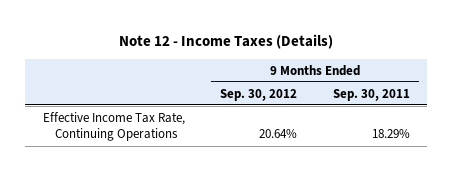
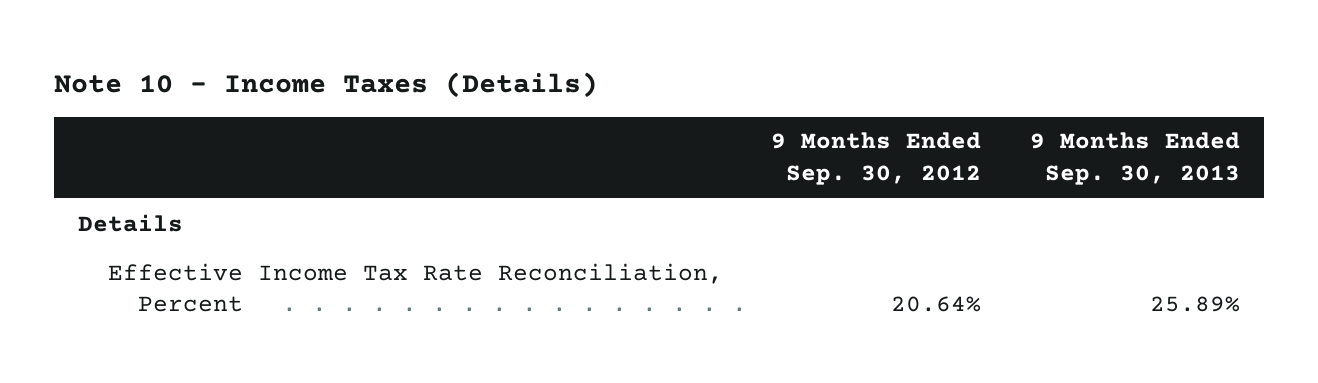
- Note 12 - Income Taxes (Details)
+ Note 10 - Income Taxes (Details)
- | 9 Months Ended Sep. 30, 2012 | 9 Months Ended Sep. 30, 2011
+ | 9 Months Ended Sep. 30, 2012 | 9 Months Ended Sep. 30, 2013
- Effective Income Tax Rate, Continuing Operations | 20.64% | 18.29%
+ Details
+ Effective Income Tax Rate Reconciliation, Percent | 20.64% | 25.89%

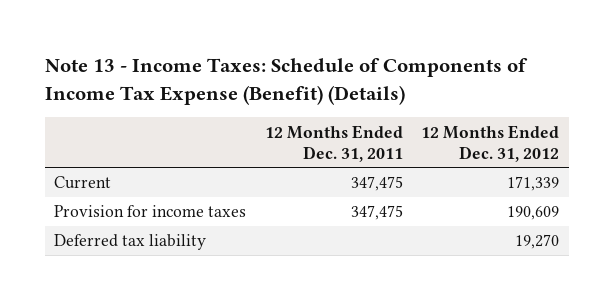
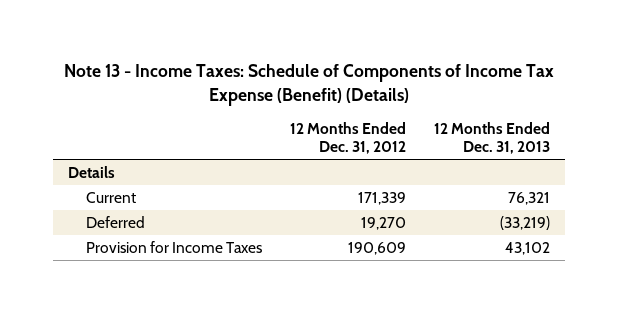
- | 12 Months Ended Dec. 31, 2011 | 12 Months Ended Dec. 31, 2012
+ | 12 Months Ended Dec. 31, 2012 | 12 Months Ended Dec. 31, 2013
+ Details
- Provision for income taxes | 347,475 | 190,609
- Deferred tax liability | | 19,270
+ Deferred | 19,270 | (33,219)
+ Provision for Income Taxes | 190,609 | 43,102

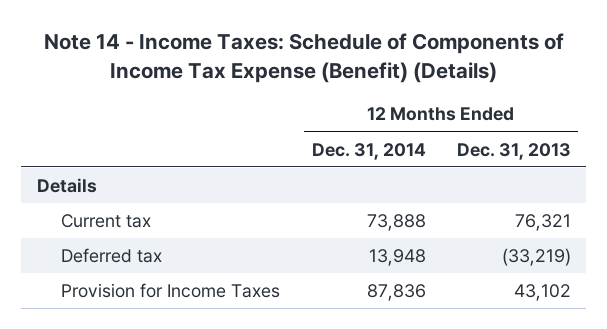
- Note 13 - Income Taxes: Schedule of Components of Income Tax Expense (Benefit) (Details)
+ Note 14 - Income Taxes: Schedule of Components of Income Tax Expense (Benefit) (Details)
- | 12 Months Ended Dec. 31, 2012 | 12 Months Ended Dec. 31, 2013
+ | 12 Months Ended Dec. 31, 2014 | 12 Months Ended Dec. 31, 2013
- Current | 171,339 | 76,321
- Deferred | 19,270 | (33,219)
+ Current tax | 73,888 | 76,321
+ Deferred tax | 13,948 | (33,219)

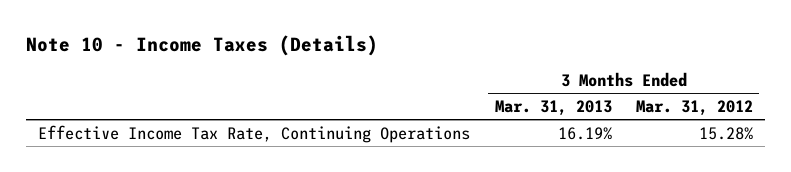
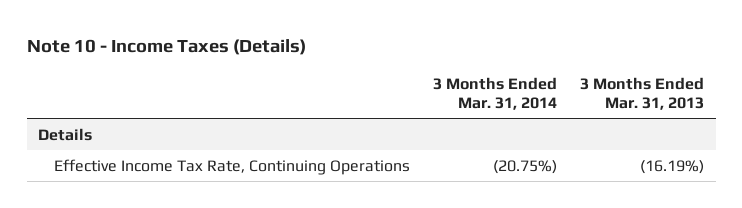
- | 3 Months Ended Mar. 31, 2013 | 3 Months Ended Mar. 31, 2012
+ | 3 Months Ended Mar. 31, 2014 | 3 Months Ended Mar. 31, 2013
- Effective Income Tax Rate, Continuing Operations | 16.19% | 15.28%
+ Details
+ Effective Income Tax Rate, Continuing Operations | (20.75%) | (16.19%)

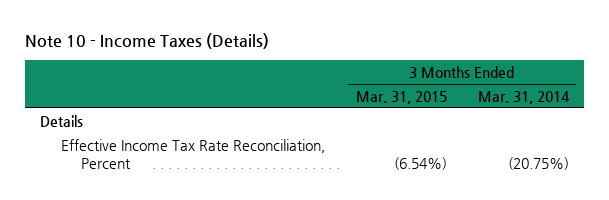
- | 3 Months Ended Mar. 31, 2014 | 3 Months Ended Mar. 31, 2013
+ | 3 Months Ended Mar. 31, 2015 | 3 Months Ended Mar. 31, 2014
- Effective Income Tax Rate, Continuing Operations | (20.75%) | (16.19%)
+ Effective Income Tax Rate Reconciliation, Percent | (6.54%) | (20.75%)

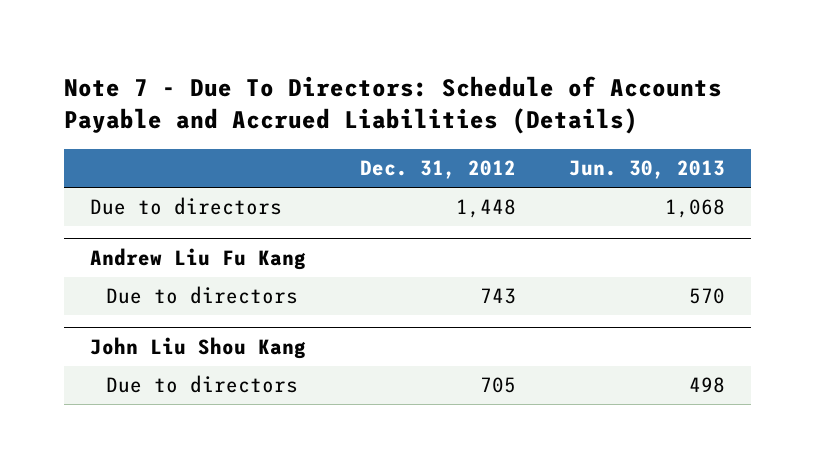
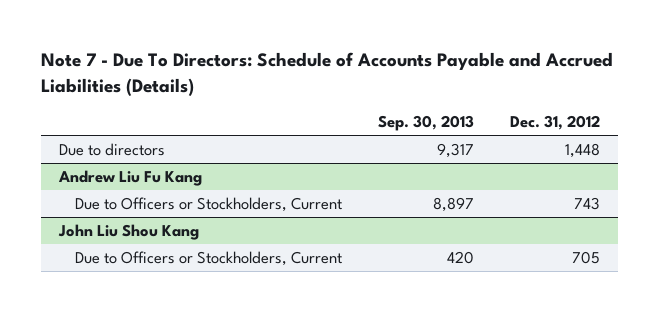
- | Dec. 31, 2012 | Jun. 30, 2013
+ | Sep. 30, 2013 | Dec. 31, 2012
@ Andrew Liu Fu Kang
- Due to directors | 743 | 570
+ Due to Officers or Stockholders, Current | 8,897 | 743
@ John Liu Shou Kang
- Due to directors | 705 | 498
+ Due to Officers or Stockholders, Current | 420 | 705

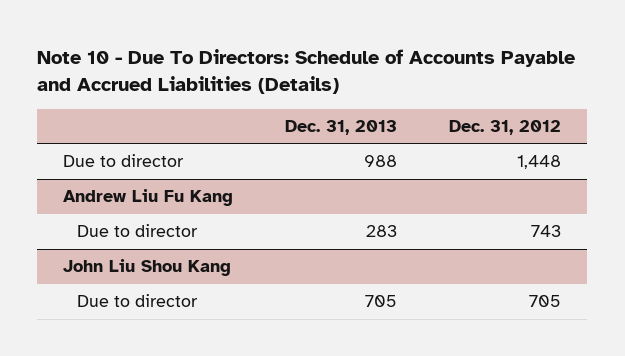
- Note 7 - Due To Directors: Schedule of Accounts Payable and Accrued Liabilities (Details)
+ Note 10 - Due To Directors: Schedule of Accounts Payable and Accrued Liabilities (Details)
- | Sep. 30, 2013 | Dec. 31, 2012
+ | Dec. 31, 2013 | Dec. 31, 2012
- Due to directors | 9,317 | 1,448
+ Due to director | 988 | 1,448
@ Andrew Liu Fu Kang
- Due to Officers or Stockholders, Current | 8,897 | 743
+ Due to director | 283 | 743
@ John Liu Shou Kang
- Due to Officers or Stockholders, Current | 420 | 705
+ Due to director | 705 | 705

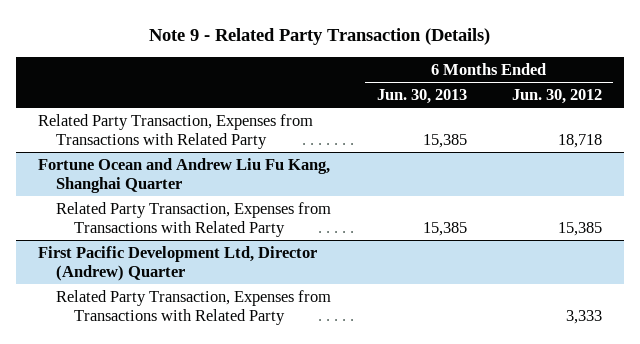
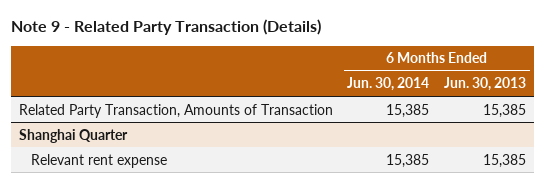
- | 6 Months Ended Jun. 30, 2013 | 6 Months Ended Jun. 30, 2012
+ | 6 Months Ended Jun. 30, 2014 | 6 Months Ended Jun. 30, 2013
- Related Party Transaction, Expenses from Transactions with Related Party | 15,385 | 18,718
- Fortune Ocean and Andrew Liu Fu Kang, Shanghai Quarter
- Related Party Transaction, Expenses from Transactions with Related Party | 15,385 | 15,385
- First Pacific Development Ltd, Director (Andrew) Quarter
- Related Party Transaction, Expenses from Transactions with Related Party | | 3,333
+ Related Party Transaction, Amounts of Transaction | 15,385 | 15,385
+ Shanghai Quarter
+ Relevant rent expense | 15,385 | 15,385

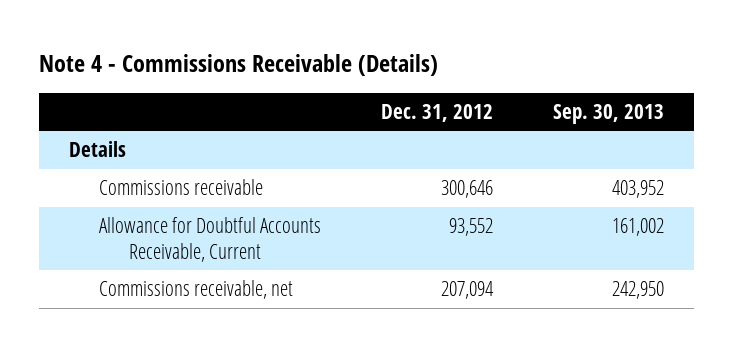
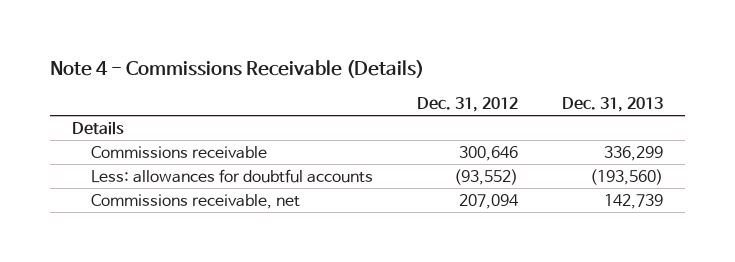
- | Dec. 31, 2012 | Sep. 30, 2013
+ | Dec. 31, 2012 | Dec. 31, 2013
- Allowance for Doubtful Accounts Receivable, Current | 93,552 | 161,002
+ Less: allowances for doubtful accounts | (93,552) | (193,560)

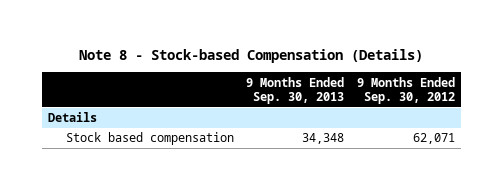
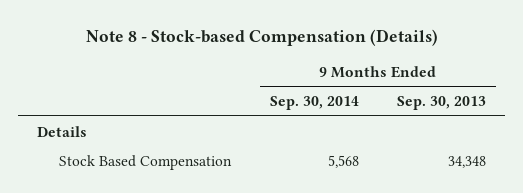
- | 9 Months Ended Sep. 30, 2013 | 9 Months Ended Sep. 30, 2012
+ | 9 Months Ended Sep. 30, 2014 | 9 Months Ended Sep. 30, 2013
- Stock based compensation | 34,348 | 62,071
+ Stock Based Compensation | 5,568 | 34,348

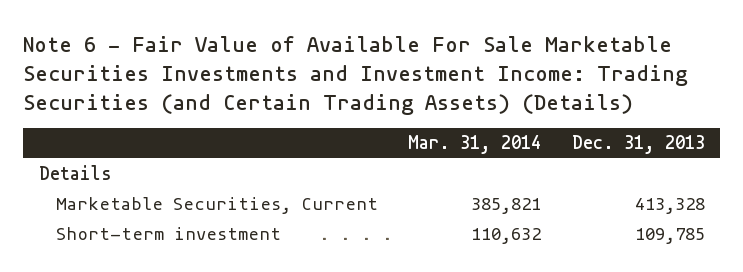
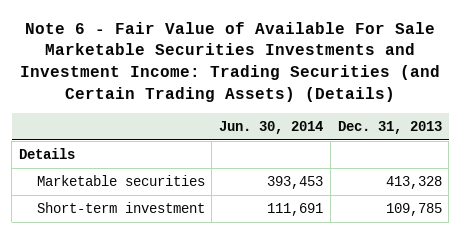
- | Mar. 31, 2014 | Dec. 31, 2013
+ | Jun. 30, 2014 | Dec. 31, 2013
- Marketable Securities, Current | 385,821 | 413,328
+ Marketable securities | 393,453 | 413,328

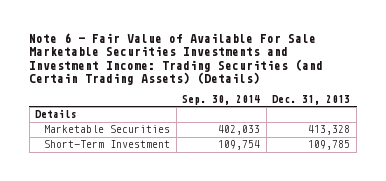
- | Jun. 30, 2014 | Dec. 31, 2013
+ | Sep. 30, 2014 | Dec. 31, 2013
- Marketable securities | 393,453 | 413,328
- Short-term investment | 111,691 | 109,785
+ Marketable Securities | 402,033 | 413,328
+ Short-Term Investment | 109,754 | 109,785

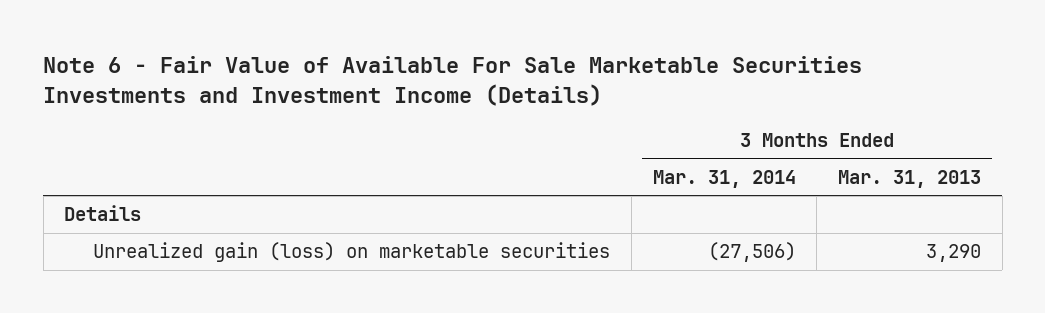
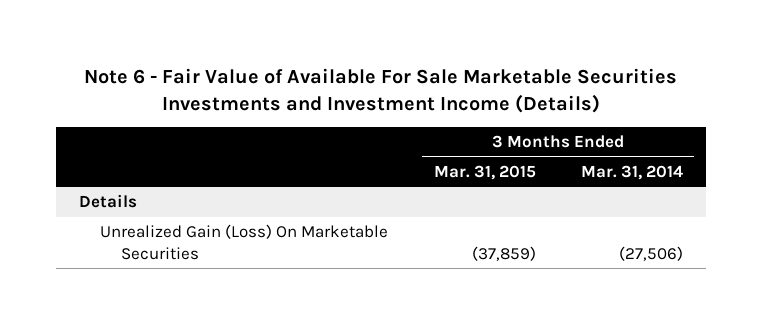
- | 3 Months Ended Mar. 31, 2014 | 3 Months Ended Mar. 31, 2013
+ | 3 Months Ended Mar. 31, 2015 | 3 Months Ended Mar. 31, 2014
- Unrealized gain (loss) on marketable securities | (27,506) | 3,290
+ Unrealized Gain (Loss) On Marketable Securities | (37,859) | (27,506)

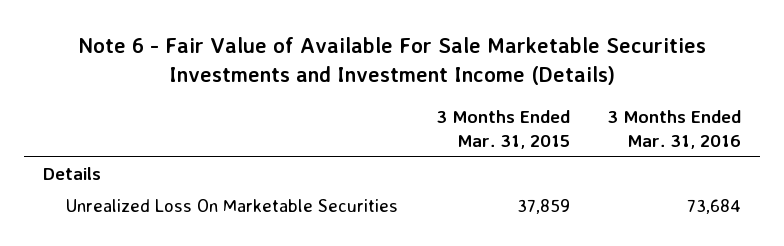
- | 3 Months Ended Mar. 31, 2015 | 3 Months Ended Mar. 31, 2014
+ | 3 Months Ended Mar. 31, 2015 | 3 Months Ended Mar. 31, 2016
- Unrealized Gain (Loss) On Marketable Securities | (37,859) | (27,506)
+ Unrealized Loss On Marketable Securities | 37,859 | 73,684

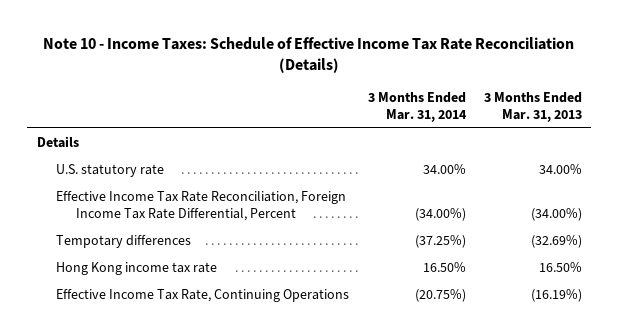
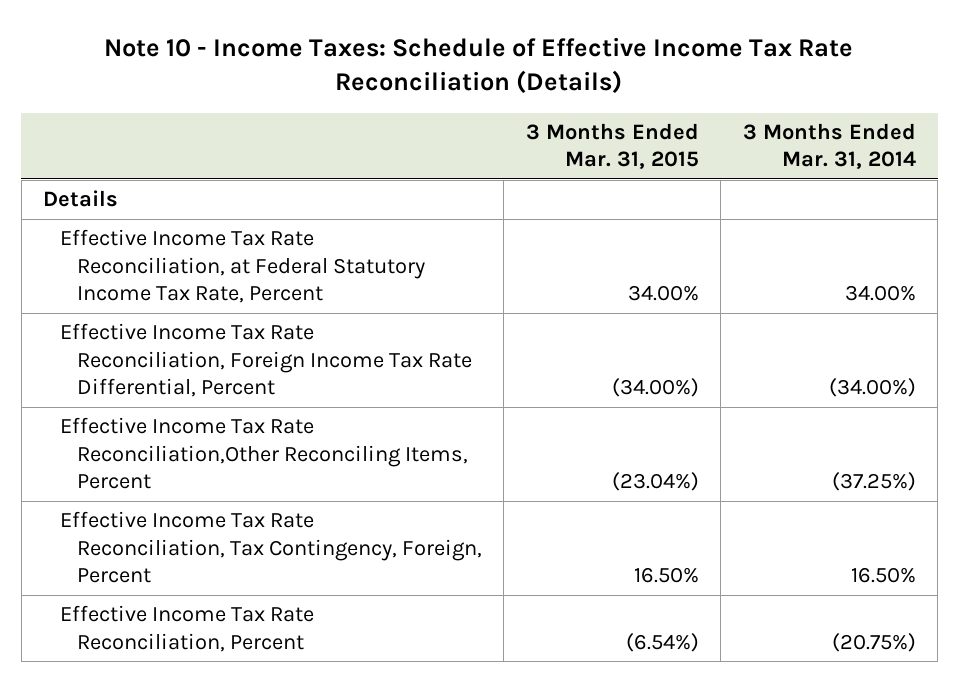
- | 3 Months Ended Mar. 31, 2014 | 3 Months Ended Mar. 31, 2013
+ | 3 Months Ended Mar. 31, 2015 | 3 Months Ended Mar. 31, 2014
- U.S. statutory rate | 34.00% | 34.00%
+ Effective Income Tax Rate Reconciliation, at Federal Statutory Income Tax Rate, Percent | 34.00% | 34.00%
- Tempotary differences | (37.25%) | (32.69%)
- Hong Kong income tax rate | 16.50% | 16.50%
- Effective Income Tax Rate, Continuing Operations | (20.75%) | (16.19%)
+ Effective Income Tax Rate Reconciliation,Other Reconciling Items, Percent | (23.04%) | (37.25%)
+ Effective Income Tax Rate Reconciliation, Tax Contingency, Foreign, Percent | 16.50% | 16.50%
+ Effective Income Tax Rate Reconciliation, Percent | (6.54%) | (20.75%)

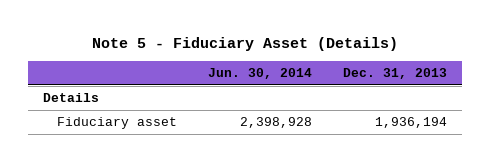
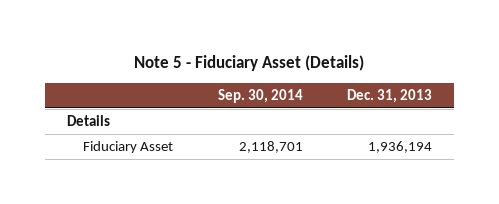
- | Jun. 30, 2014 | Dec. 31, 2013
+ | Sep. 30, 2014 | Dec. 31, 2013
- Fiduciary asset | 2,398,928 | 1,936,194
+ Fiduciary Asset | 2,118,701 | 1,936,194

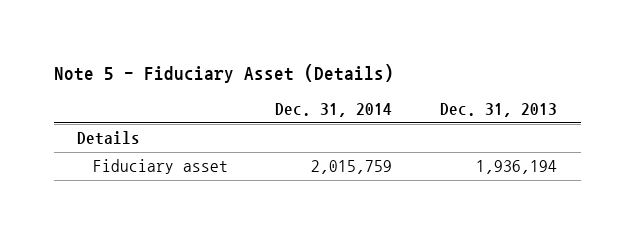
- | Sep. 30, 2014 | Dec. 31, 2013
+ | Dec. 31, 2014 | Dec. 31, 2013
- Fiduciary Asset | 2,118,701 | 1,936,194
+ Fiduciary asset | 2,015,759 | 1,936,194

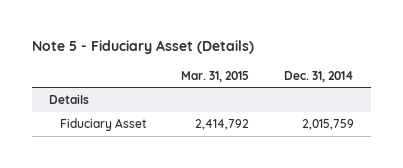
- | Dec. 31, 2014 | Dec. 31, 2013
+ | Mar. 31, 2015 | Dec. 31, 2014
- Fiduciary asset | 2,015,759 | 1,936,194
+ Fiduciary Asset | 2,414,792 | 2,015,759

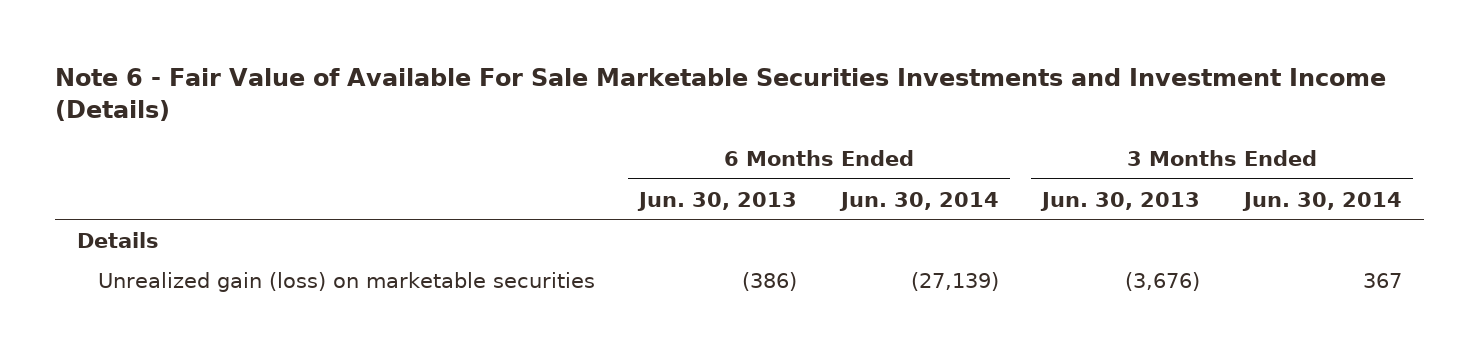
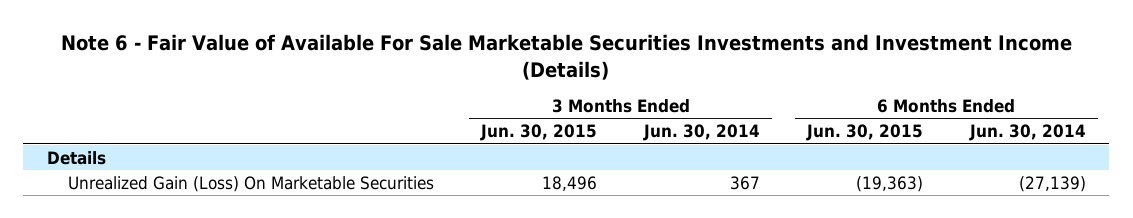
- | 6 Months Ended Jun. 30, 2013 | 6 Months Ended Jun. 30, 2014 | 3 Months Ended Jun. 30, 2013 | 3 Months Ended Jun. 30, 2014
+ | 3 Months Ended Jun. 30, 2015 | 3 Months Ended Jun. 30, 2014 | 6 Months Ended Jun. 30, 2015 | 6 Months Ended Jun. 30, 2014
- Unrealized gain (loss) on marketable securities | (386) | (27,139) | (3,676) | 367
+ Unrealized Gain (Loss) On Marketable Securities | 18,496 | 367 | (19,363) | (27,139)

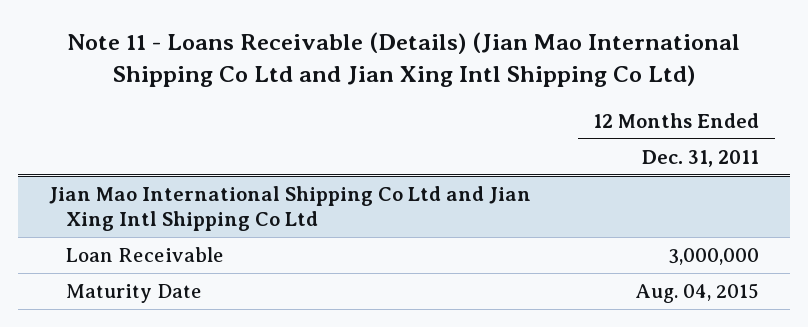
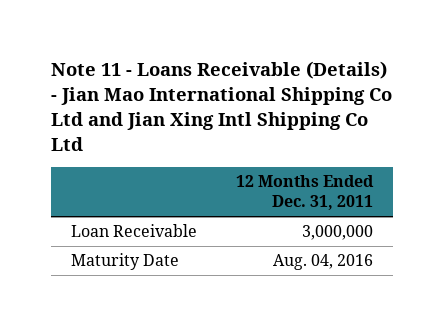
- Note 11 - Loans Receivable (Details) (Jian Mao International Shipping Co Ltd and Jian Xing Intl Shipping Co Ltd)
+ Note 11 - Loans Receivable (Details) - Jian Mao International Shipping Co Ltd and Jian Xing Intl Shipping Co Ltd
- Jian Mao International Shipping Co Ltd and Jian Xing Intl Shipping Co Ltd
- Maturity Date | Aug. 04, 2015
+ Maturity Date | Aug. 04, 2016

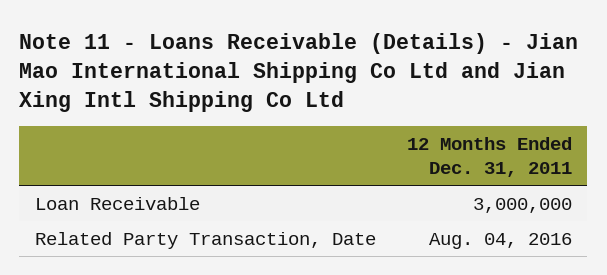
- Maturity Date | Aug. 04, 2016
+ Related Party Transaction, Date | Aug. 04, 2016

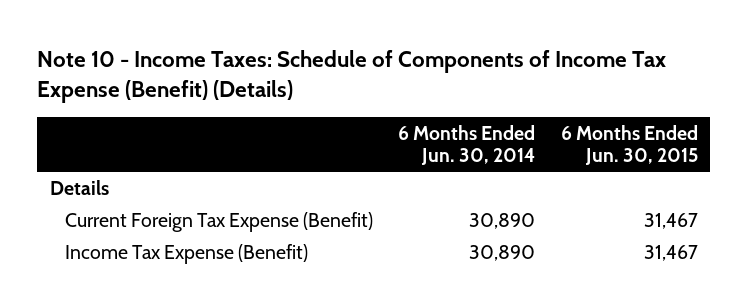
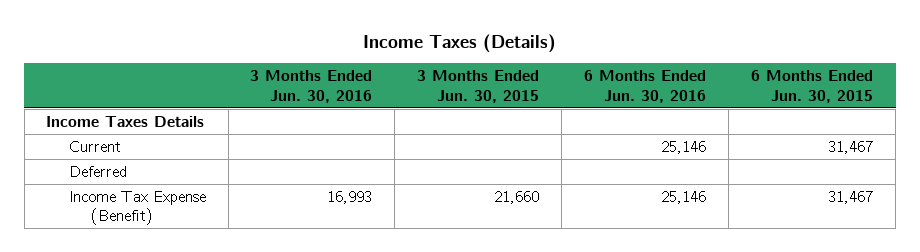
- Note 10 - Income Taxes: Schedule of Components of Income Tax Expense (Benefit) (Details)
+ Income Taxes (Details)
- | 6 Months Ended Jun. 30, 2014 | 6 Months Ended Jun. 30, 2015
+ | 3 Months Ended Jun. 30, 2016 | 3 Months Ended Jun. 30, 2015 | 6 Months Ended Jun. 30, 2016 | 6 Months Ended Jun. 30, 2015
- Details
- Current Foreign Tax Expense (Benefit) | 30,890 | 31,467
+ Income Taxes Details
+ Current | | | 25,146 | 31,467
+ Deferred

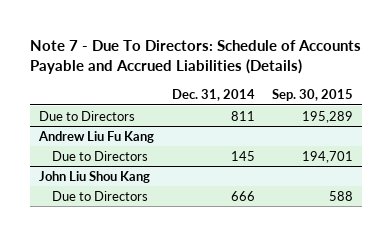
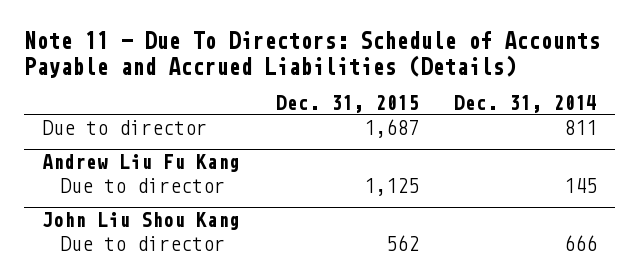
- Note 7 - Due To Directors: Schedule of Accounts Payable and Accrued Liabilities (Details)
+ Note 11 - Due To Directors: Schedule of Accounts Payable and Accrued Liabilities (Details)
- | Dec. 31, 2014 | Sep. 30, 2015
+ | Dec. 31, 2015 | Dec. 31, 2014
- Due to Directors | 811 | 195,289
+ Due to director | 1,687 | 811
@ Andrew Liu Fu Kang
- Due to Directors | 145 | 194,701
+ Due to director | 1,125 | 145
@ John Liu Shou Kang
- Due to Directors | 666 | 588
+ Due to director | 562 | 666

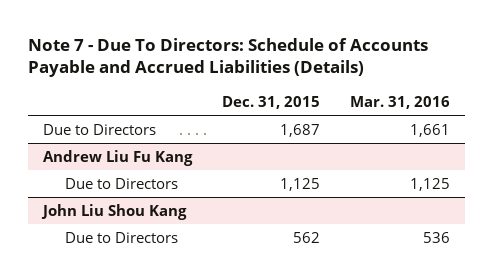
- Note 11 - Due To Directors: Schedule of Accounts Payable and Accrued Liabilities (Details)
+ Note 7 - Due To Directors: Schedule of Accounts Payable and Accrued Liabilities (Details)
- | Dec. 31, 2015 | Dec. 31, 2014
+ | Dec. 31, 2015 | Mar. 31, 2016
- Due to director | 1,687 | 811
+ Due to Directors | 1,687 | 1,661
@ Andrew Liu Fu Kang
- Due to director | 1,125 | 145
+ Due to Directors | 1,125 | 1,125
@ John Liu Shou Kang
- Due to director | 562 | 666
+ Due to Directors | 562 | 536

